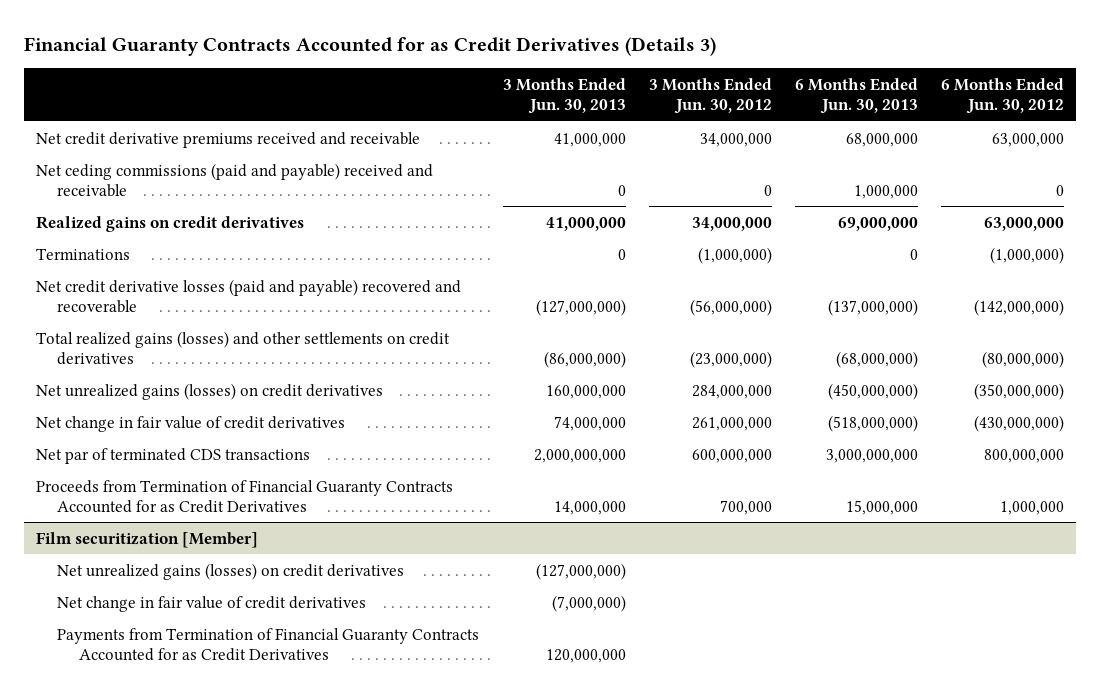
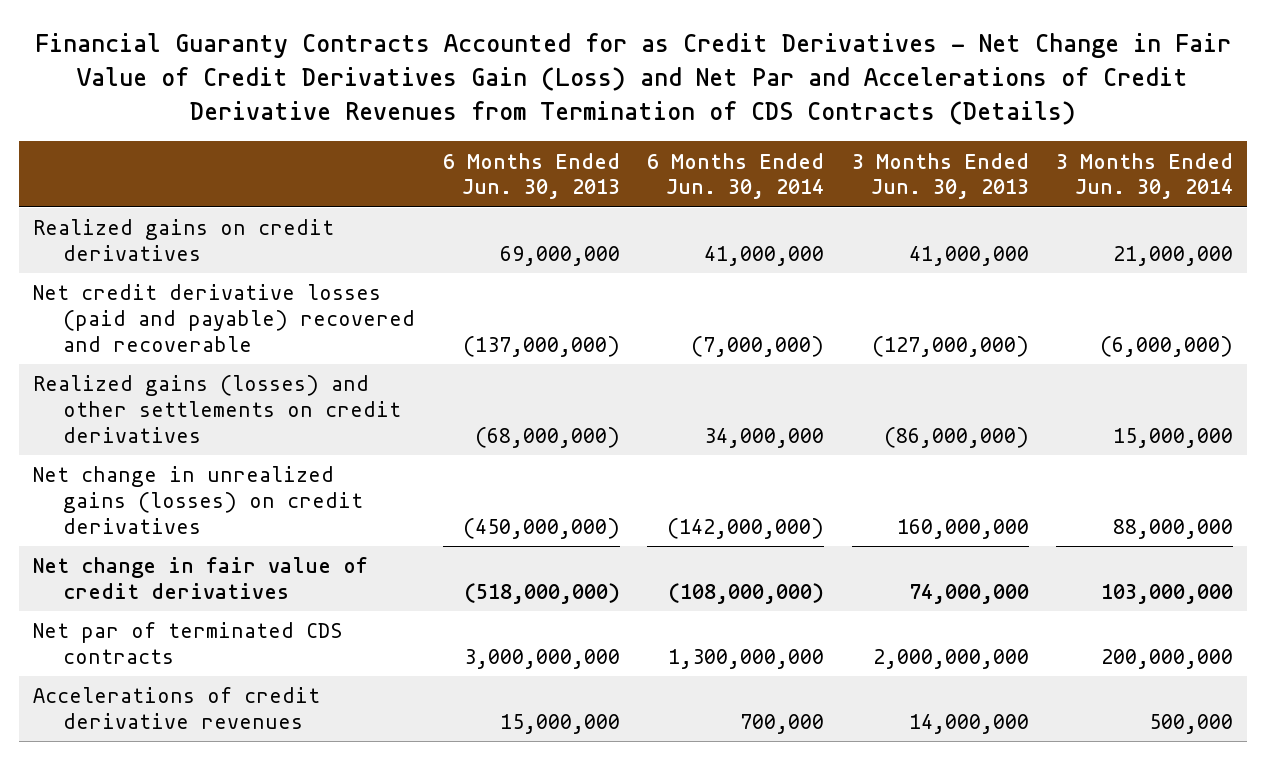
- Financial Guaranty Contracts Accounted for as Credit Derivatives (Details 3)
+ Financial Guaranty Contracts Accounted for as Credit Derivatives - Net Change in Fair Value of Credit Derivatives Gain (Loss) and Net Par and Accelerations of Credit Derivative Revenues from Termination of CDS Contracts (Details)
- | 3 Months Ended Jun. 30, 2013 | 3 Months Ended Jun. 30, 2012 | 6 Months Ended Jun. 30, 2013 | 6 Months Ended Jun. 30, 2012
+ | 6 Months Ended Jun. 30, 2013 | 6 Months Ended Jun. 30, 2014 | 3 Months Ended Jun. 30, 2013 | 3 Months Ended Jun. 30, 2014
- Net credit derivative premiums received and receivable | 41,000,000 | 34,000,000 | 68,000,000 | 63,000,000
- Net ceding commissions (paid and payable) received and receivable | 0 | 0 | 1,000,000 | 0
- Terminations | 0 | (1,000,000) | 0 | (1,000,000)
- Total realized gains (losses) and other settlements on credit derivatives | (86,000,000) | (23,000,000) | (68,000,000) | (80,000,000)
- Net unrealized gains (losses) on credit derivatives | 160,000,000 | 284,000,000 | (450,000,000) | (350,000,000)
+ Realized gains (losses) and other settlements on credit derivatives | (68,000,000) | 34,000,000 | (86,000,000) | 15,000,000
+ Net change in unrealized gains (losses) on credit derivatives | (450,000,000) | (142,000,000) | 160,000,000 | 88,000,000
- Net par of terminated CDS transactions | 2,000,000,000 | 600,000,000 | 3,000,000,000 | 800,000,000
- Proceeds from Termination of Financial Guaranty Contracts Accounted for as Credit Derivatives | 14,000,000 | 700,000 | 15,000,000 | 1,000,000
- Film securitization [Member]
- Net unrealized gains (losses) on credit derivatives | (127,000,000) | | |
- Net change in fair value of credit derivatives | (7,000,000) | | |
- Payments from Termination of Financial Guaranty Contracts Accounted for as Credit Derivatives | 120,000,000 | | |
+ Net par of terminated CDS contracts | 3,000,000,000 | 1,300,000,000 | 2,000,000,000 | 200,000,000
+ Accelerations of credit derivative revenues | 15,000,000 | 700,000 | 14,000,000 | 500,000

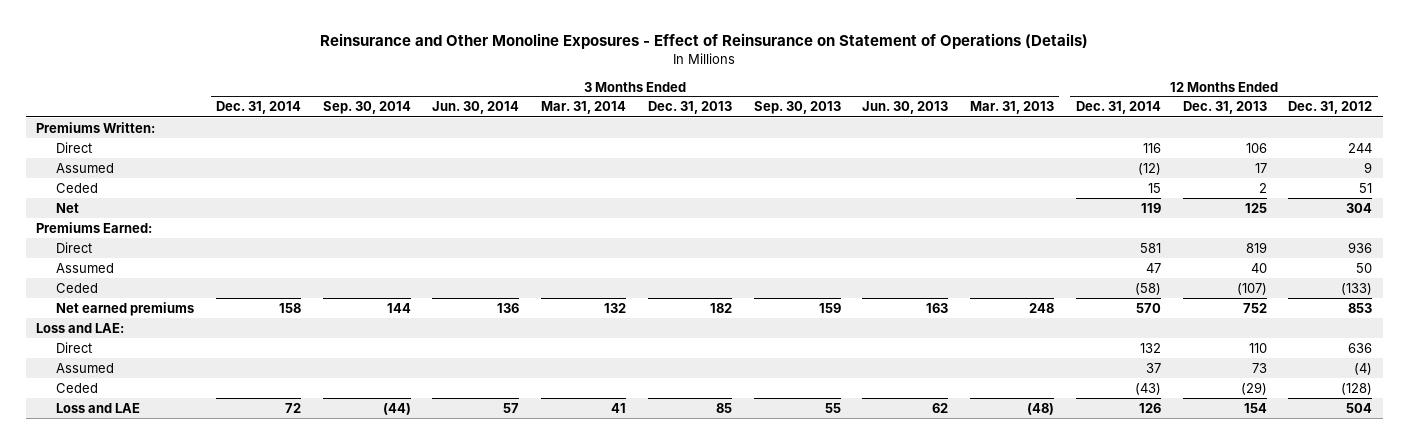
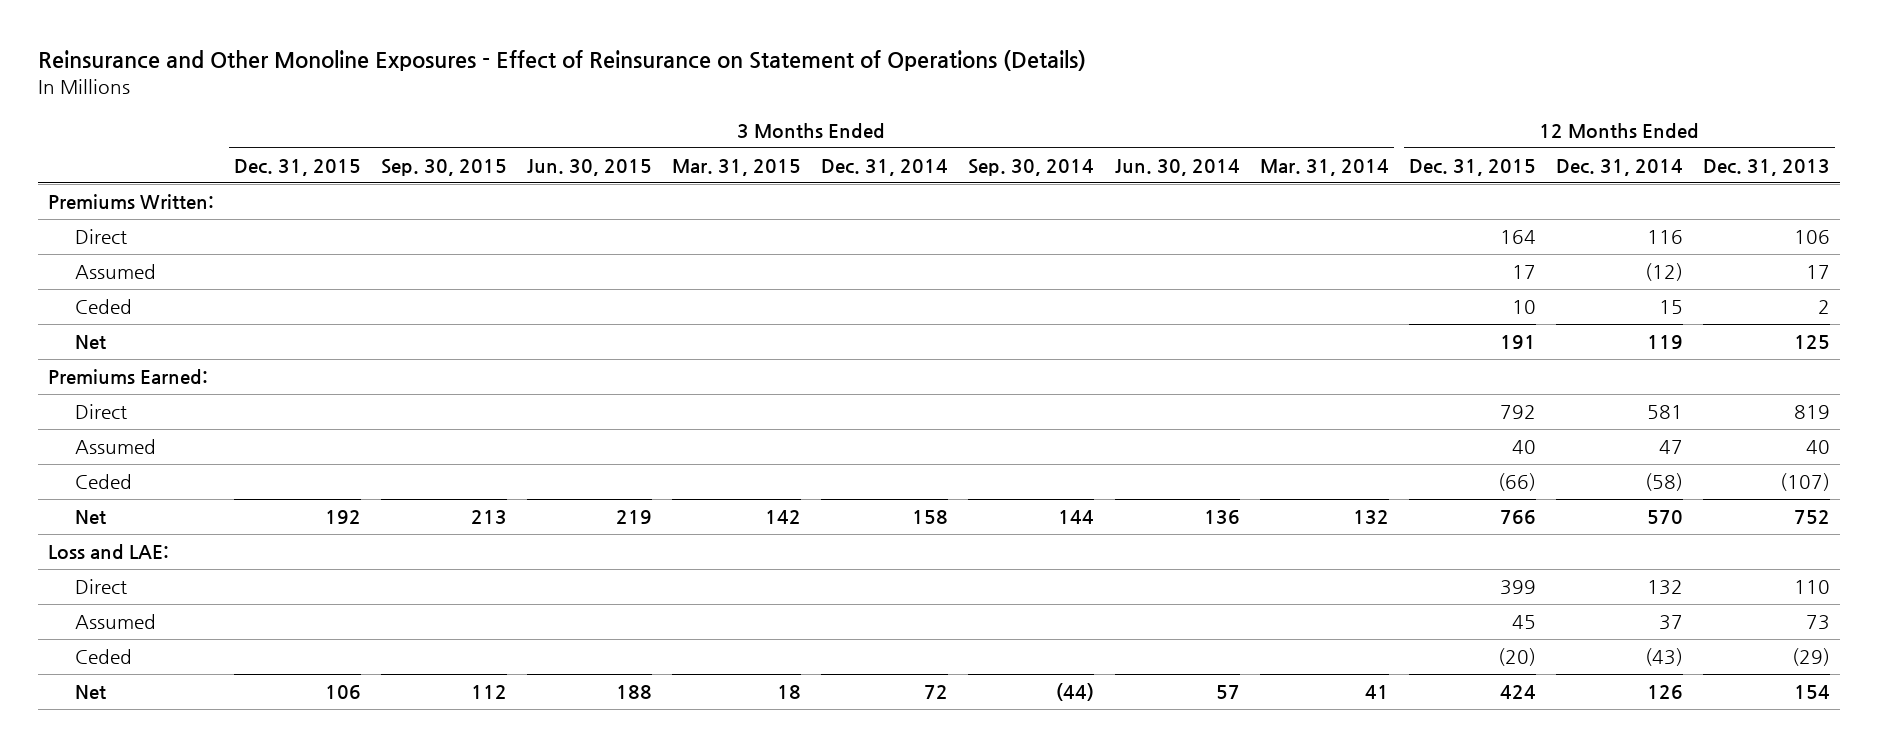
- | 3 Months Ended Dec. 31, 2014 | 3 Months Ended Sep. 30, 2014 | 3 Months Ended Jun. 30, 2014 | 3 Months Ended Mar. 31, 2014 | 3 Months Ended Dec. 31, 2013 | 3 Months Ended Sep. 30, 2013 | 3 Months Ended Jun. 30, 2013 | 3 Months Ended Mar. 31, 2013 | 12 Months Ended Dec. 31, 2014 | 12 Months Ended Dec. 31, 2013 | 12 Months Ended Dec. 31, 2012
+ | 3 Months Ended Dec. 31, 2015 | 3 Months Ended Sep. 30, 2015 | 3 Months Ended Jun. 30, 2015 | 3 Months Ended Mar. 31, 2015 | 3 Months Ended Dec. 31, 2014 | 3 Months Ended Sep. 30, 2014 | 3 Months Ended Jun. 30, 2014 | 3 Months Ended Mar. 31, 2014 | 12 Months Ended Dec. 31, 2015 | 12 Months Ended Dec. 31, 2014 | 12 Months Ended Dec. 31, 2013
- Net earned premiums | 158 | 144 | 136 | 132 | 182 | 159 | 163 | 248 | 570 | 752 | 853
+ Net | 192 | 213 | 219 | 142 | 158 | 144 | 136 | 132 | 766 | 570 | 752
- Loss and LAE | 72 | (44) | 57 | 41 | 85 | 55 | 62 | (48) | 126 | 154 | 504
+ Net | 106 | 112 | 188 | 18 | 72 | (44) | 57 | 41 | 424 | 126 | 154

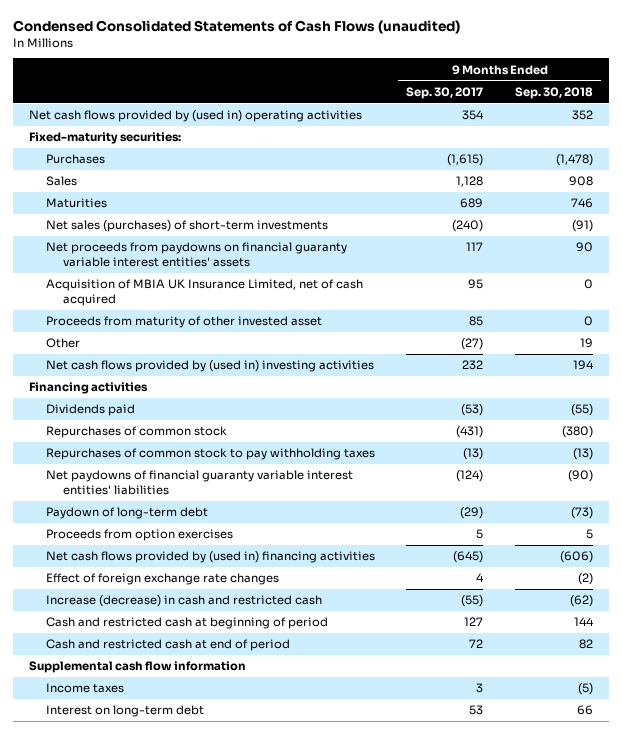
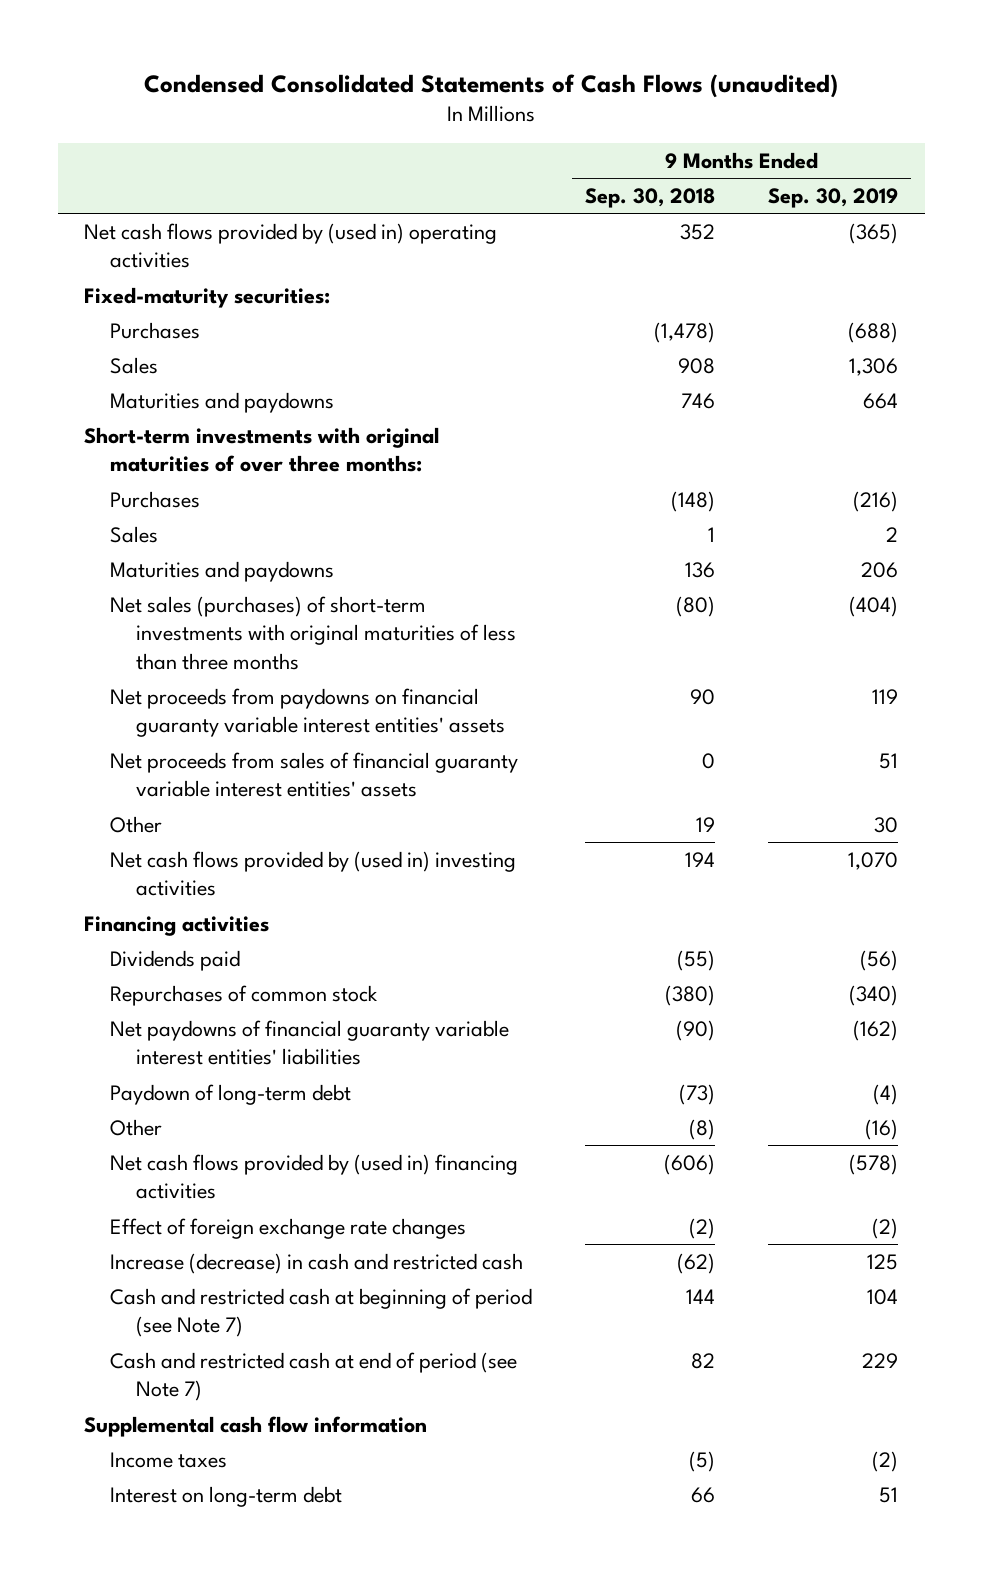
- | 9 Months Ended Sep. 30, 2017 | 9 Months Ended Sep. 30, 2018
+ | 9 Months Ended Sep. 30, 2018 | 9 Months Ended Sep. 30, 2019
- Maturities | 689 | 746
- Net sales (purchases) of short-term investments | (240) | (91)
+ Maturities and paydowns | 746 | 664
+ Short-term investments with original maturities of over three months:
+ Purchases | (148) | (216)
+ Sales | 1 | 2
+ Maturities and paydowns | 136 | 206
+ Net sales (purchases) of short-term investments with original maturities of less than three months | (80) | (404)
- Acquisition of MBIA UK Insurance Limited, net of cash acquired | 95 | 0
- Proceeds from maturity of other invested asset | 85 | 0
+ Net proceeds from sales of financial guaranty variable interest entities' assets | 0 | 51
- Repurchases of common stock to pay withholding taxes | (13) | (13)
- Proceeds from option exercises | 5 | 5
+ Other | (8) | (16)
- Cash and restricted cash at beginning of period | 127 | 144
- Cash and restricted cash at end of period | 72 | 82
+ Cash and restricted cash at beginning of period (see Note 7) | 144 | 104
+ Cash and restricted cash at end of period (see Note 7) | 82 | 229

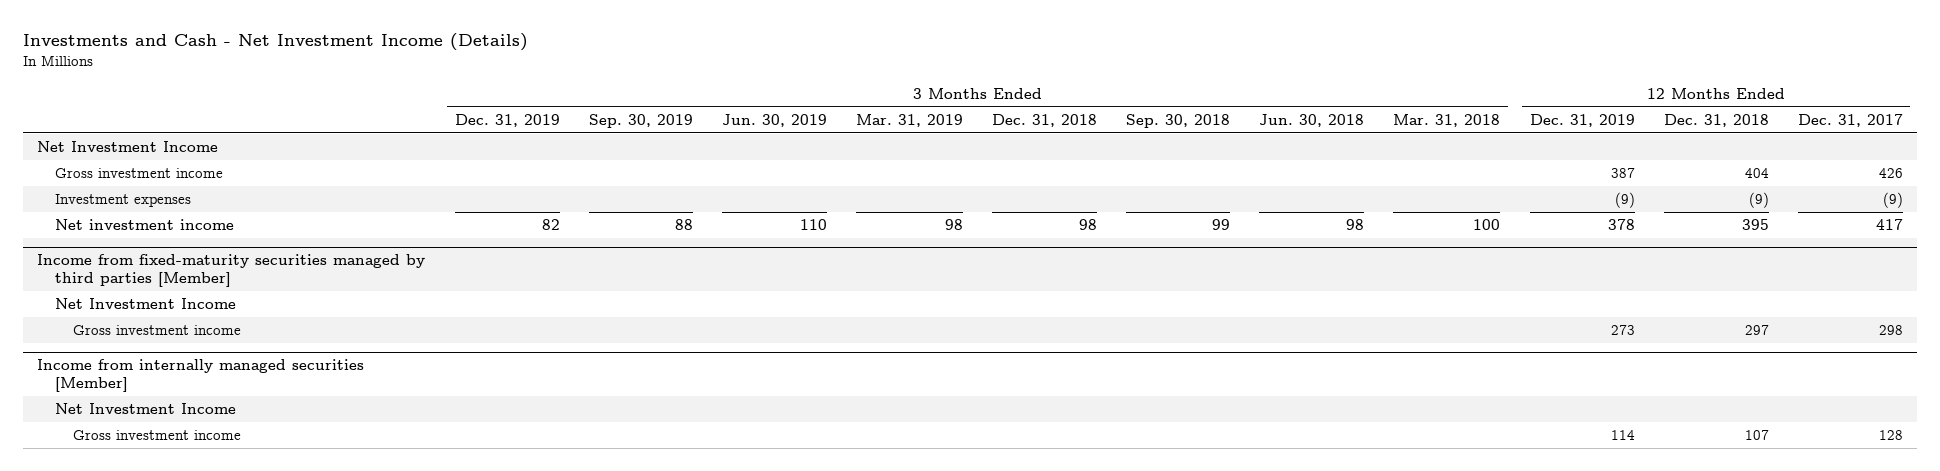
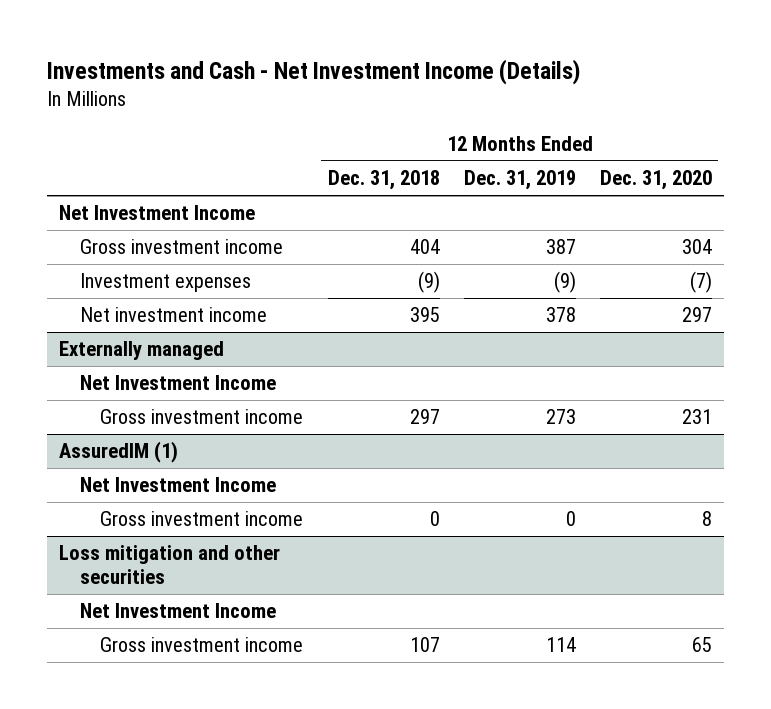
- | 3 Months Ended Dec. 31, 2019 | 3 Months Ended Sep. 30, 2019 | 3 Months Ended Jun. 30, 2019 | 3 Months Ended Mar. 31, 2019 | 3 Months Ended Dec. 31, 2018 | 3 Months Ended Sep. 30, 2018 | 3 Months Ended Jun. 30, 2018 | 3 Months Ended Mar. 31, 2018 | 12 Months Ended Dec. 31, 2019 | 12 Months Ended Dec. 31, 2018 | 12 Months Ended Dec. 31, 2017
+ | 12 Months Ended Dec. 31, 2018 | 12 Months Ended Dec. 31, 2019 | 12 Months Ended Dec. 31, 2020
- Income from fixed-maturity securities managed by third parties [Member]
+ Externally managed
- Income from internally managed securities [Member]
+ AssuredIM (1)
+ Gross investment income | 0 | 0 | 8
+ Loss mitigation and other securities
+ Net Investment Income

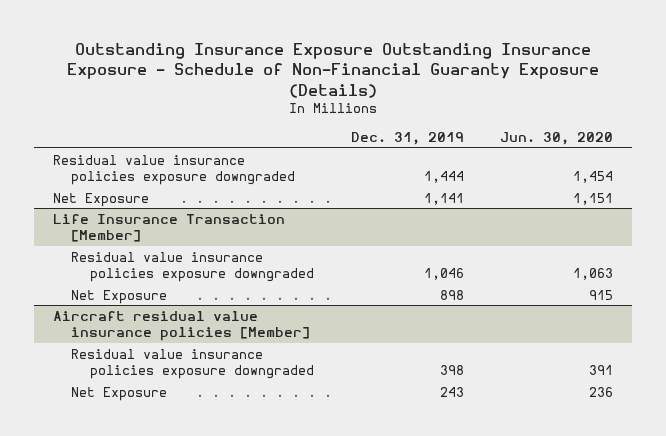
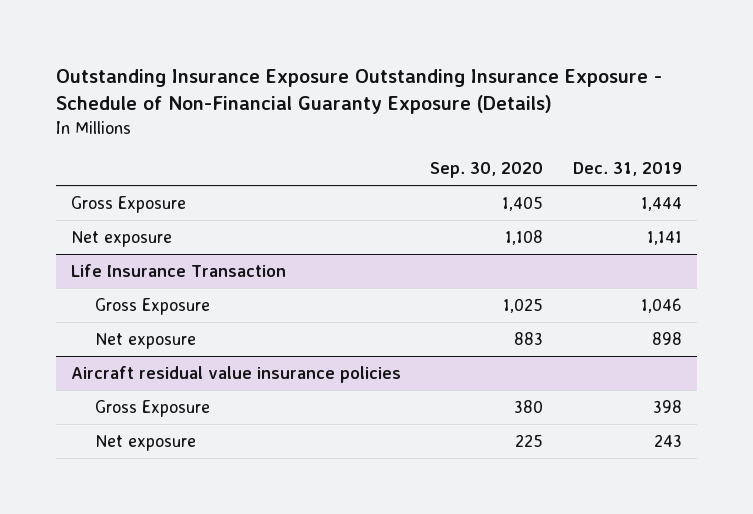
- | Dec. 31, 2019 | Jun. 30, 2020
+ | Sep. 30, 2020 | Dec. 31, 2019
- Residual value insurance policies exposure downgraded | 1,444 | 1,454
- Net Exposure | 1,141 | 1,151
- Life Insurance Transaction [Member]
- Residual value insurance policies exposure downgraded | 1,046 | 1,063
- Net Exposure | 898 | 915
- Aircraft residual value insurance policies [Member]
- Residual value insurance policies exposure downgraded | 398 | 391
- Net Exposure | 243 | 236
+ Gross Exposure | 1,405 | 1,444
+ Net exposure | 1,108 | 1,141
+ Life Insurance Transaction
+ Gross Exposure | 1,025 | 1,046
+ Net exposure | 883 | 898
+ Aircraft residual value insurance policies
+ Gross Exposure | 380 | 398
+ Net exposure | 225 | 243

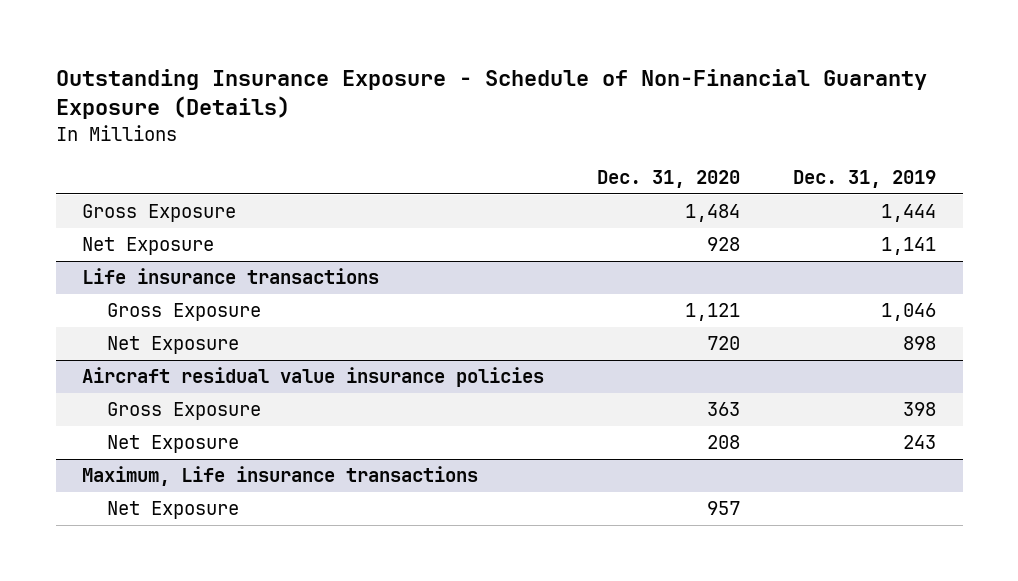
- Outstanding Insurance Exposure Outstanding Insurance Exposure - Schedule of Non-Financial Guaranty Exposure (Details)
+ Outstanding Insurance Exposure - Schedule of Non-Financial Guaranty Exposure (Details)
- | Sep. 30, 2020 | Dec. 31, 2019
+ | Dec. 31, 2020 | Dec. 31, 2019
- Net exposure | 1,108 | 1,141
- Life Insurance Transaction
+ Net Exposure | 928 | 1,141
+ Life insurance transactions
- Net exposure | 883 | 898
+ Net Exposure | 720 | 898
@ Aircraft residual value insurance policies
- Net exposure | 225 | 243
+ Net Exposure | 208 | 243
+ Maximum, Life insurance transactions
+ Net Exposure | 957 |

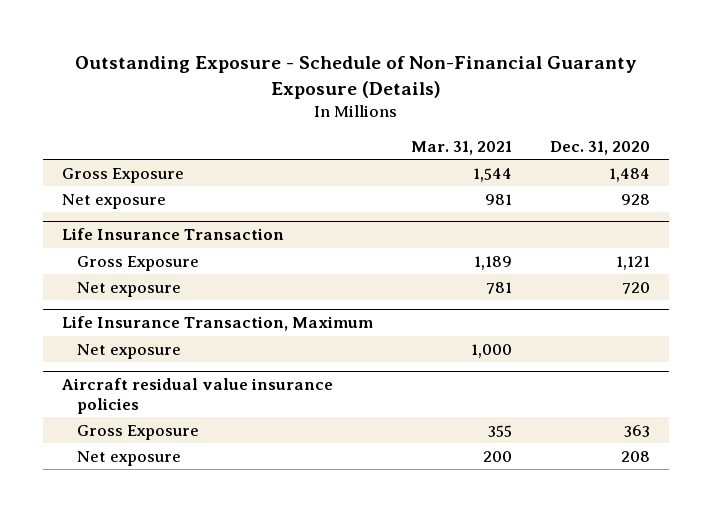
- Outstanding Insurance Exposure - Schedule of Non-Financial Guaranty Exposure (Details)
+ Outstanding Exposure - Schedule of Non-Financial Guaranty Exposure (Details)
- | Dec. 31, 2020 | Dec. 31, 2019
+ | Mar. 31, 2021 | Dec. 31, 2020
- Net Exposure | 928 | 1,141
- Life insurance transactions
+ Net exposure | 981 | 928
+ Life Insurance Transaction
- Net Exposure | 720 | 898
+ Net exposure | 781 | 720
+ Life Insurance Transaction, Maximum
+ Net exposure | 1,000 |
@ Aircraft residual value insurance policies
- Net Exposure | 208 | 243
- Maximum, Life insurance transactions
- Net Exposure | 957 |
@ Aircraft residual value insurance policies
+ Net exposure | 200 | 208

